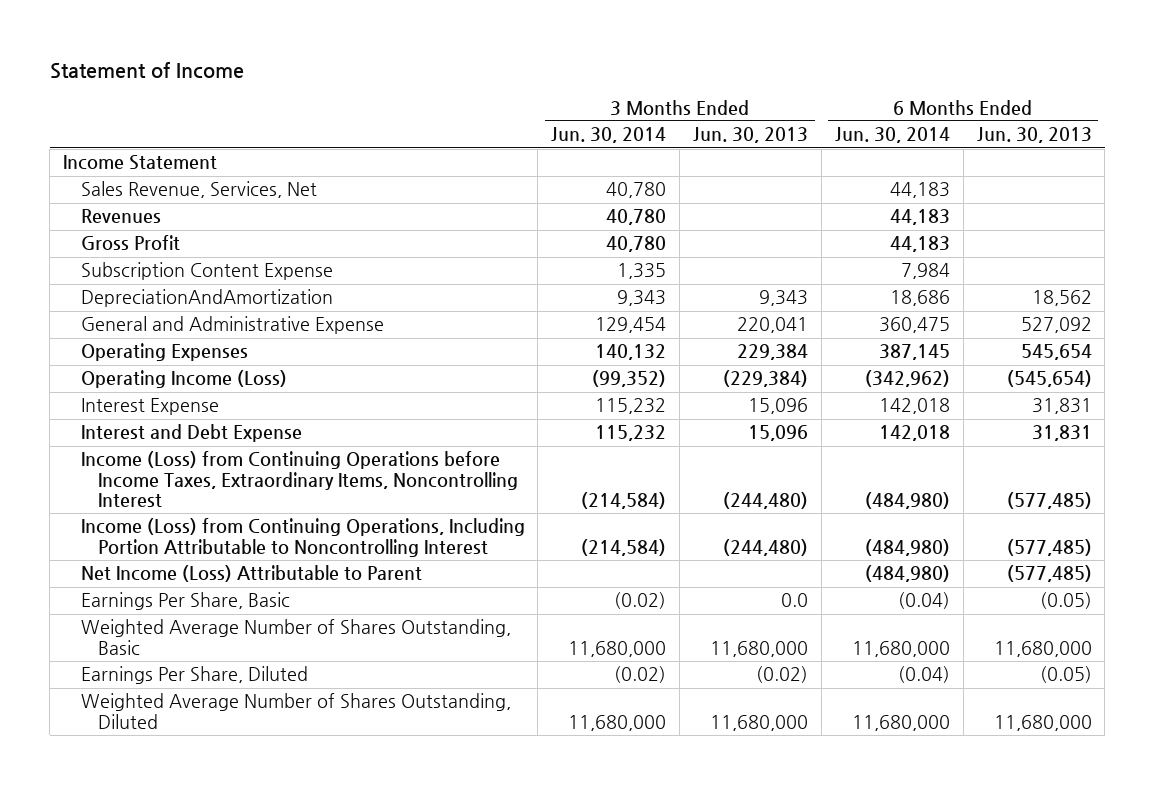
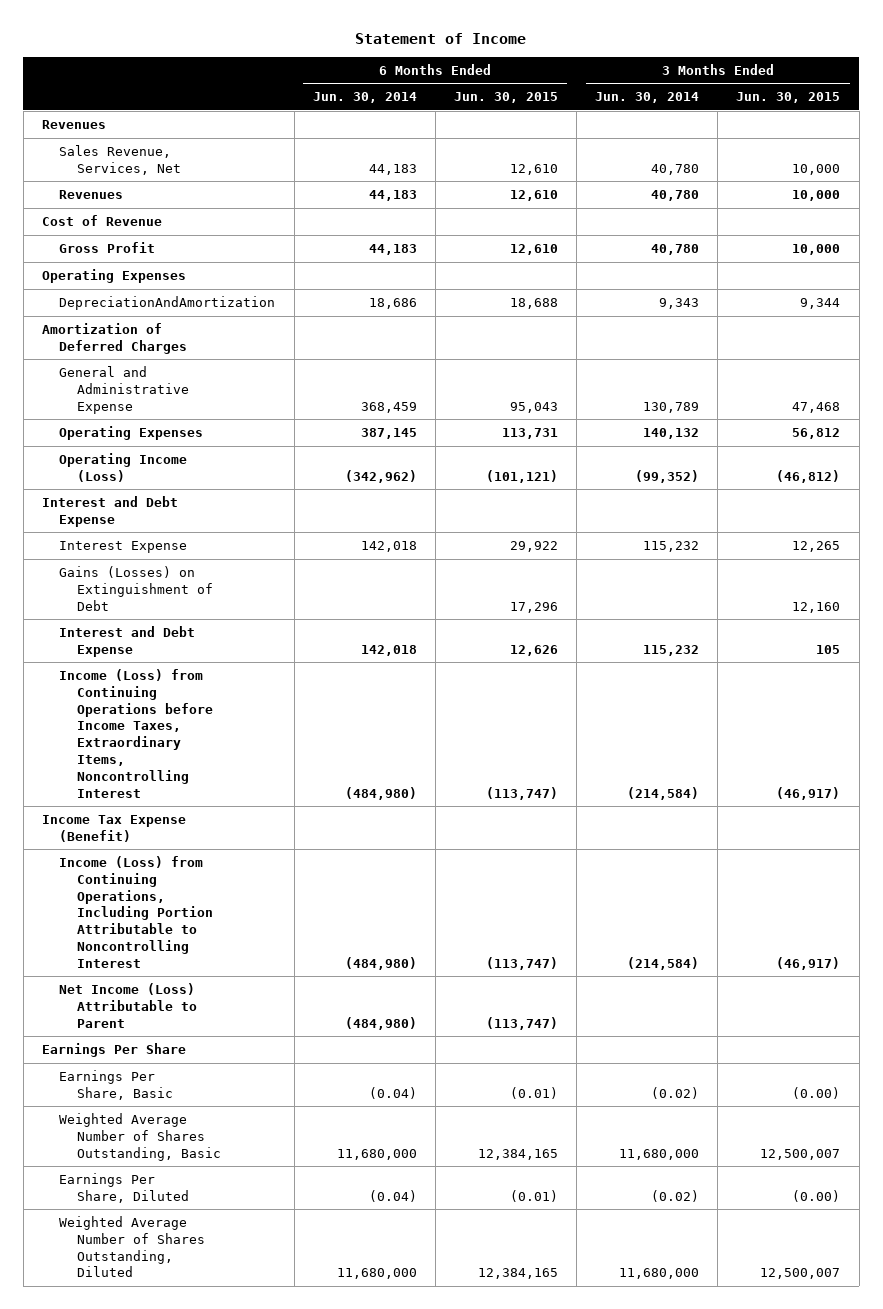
- | 3 Months Ended Jun. 30, 2014 | 3 Months Ended Jun. 30, 2013 | 6 Months Ended Jun. 30, 2014 | 6 Months Ended Jun. 30, 2013
+ | 6 Months Ended Jun. 30, 2014 | 6 Months Ended Jun. 30, 2015 | 3 Months Ended Jun. 30, 2014 | 3 Months Ended Jun. 30, 2015
- Income Statement
+ Revenues
+ Cost of Revenue
- Subscription Content Expense | 1,335 | | 7,984 |
+ Operating Expenses
- General and Administrative Expense | 129,454 | 220,041 | 360,475 | 527,092
+ Amortization of Deferred Charges
+ General and Administrative Expense | 368,459 | 95,043 | 130,789 | 47,468
+ Interest and Debt Expense
+ Gains (Losses) on Extinguishment of Debt | | 17,296 | | 12,160
+ Income Tax Expense (Benefit)
+ Earnings Per Share

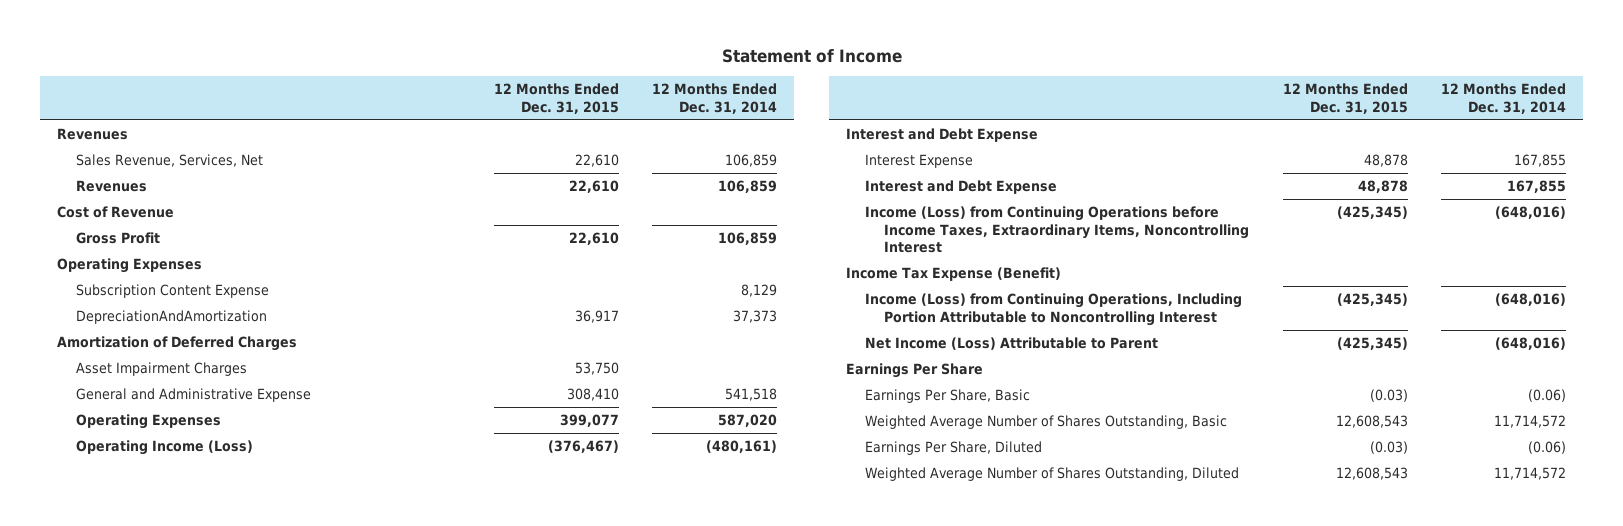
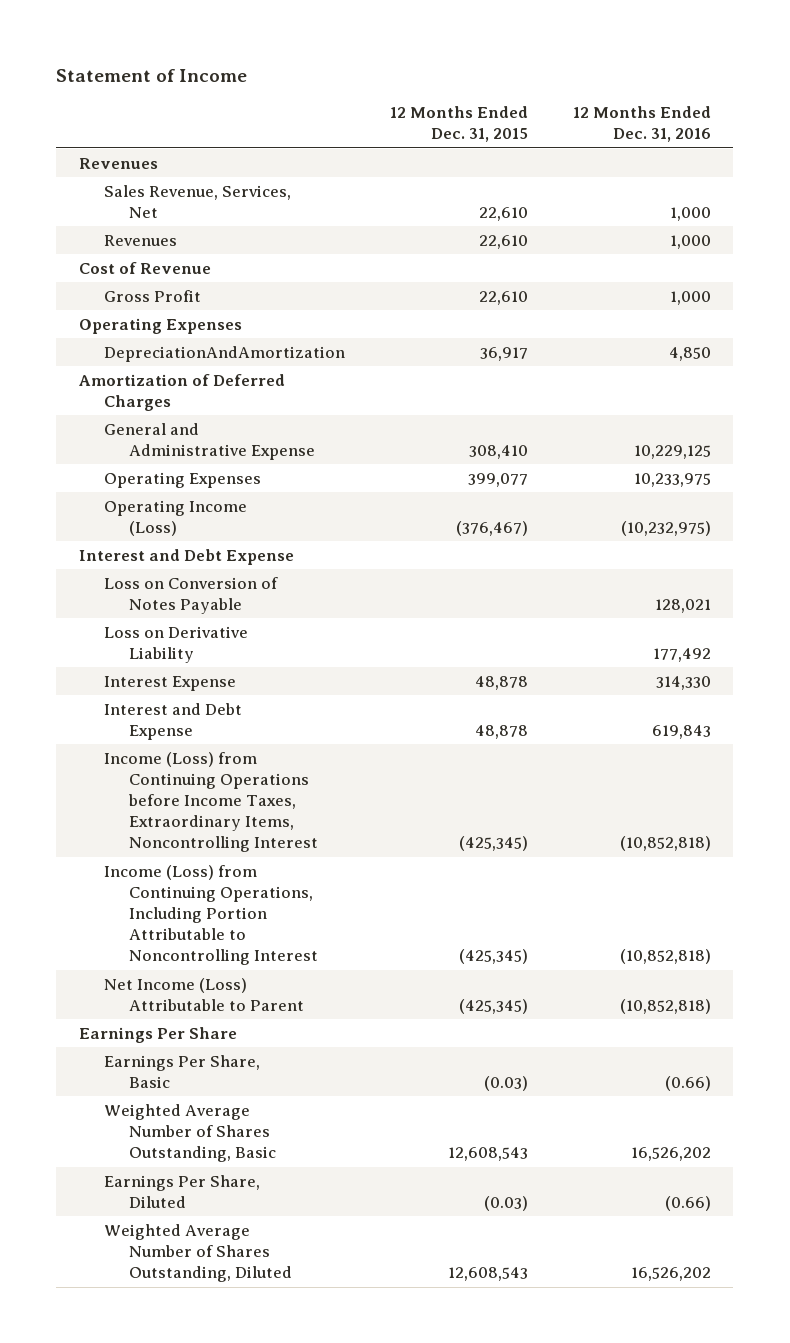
- | 12 Months Ended Dec. 31, 2015 | 12 Months Ended Dec. 31, 2014
+ | 12 Months Ended Dec. 31, 2015 | 12 Months Ended Dec. 31, 2016
- Subscription Content Expense | | 8,129
- Asset Impairment Charges | 53,750 |
+ Loss on Conversion of Notes Payable | | 128,021
+ Loss on Derivative Liability | | 177,492
- Income Tax Expense (Benefit)

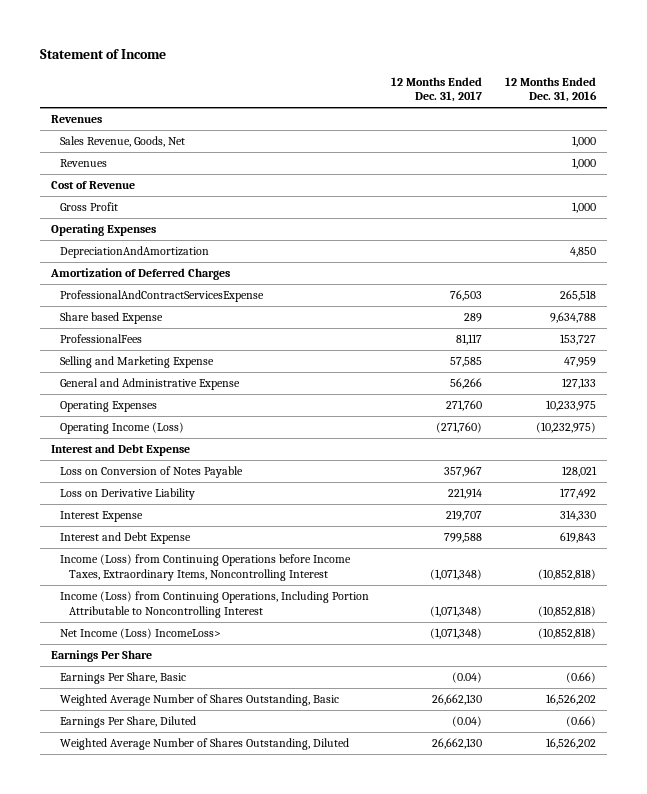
- | 12 Months Ended Dec. 31, 2015 | 12 Months Ended Dec. 31, 2016
+ | 12 Months Ended Dec. 31, 2017 | 12 Months Ended Dec. 31, 2016
- Sales Revenue, Services, Net | 22,610 | 1,000
+ Sales Revenue, Goods, Net | | 1,000
- General and Administrative Expense | 308,410 | 10,229,125
+ ProfessionalAndContractServicesExpense | 76,503 | 265,518
+ Share based Expense | 289 | 9,634,788
+ ProfessionalFees | 81,117 | 153,727
+ Selling and Marketing Expense | 57,585 | 47,959
+ General and Administrative Expense | 56,266 | 127,133
- Net Income (Loss) Attributable to Parent | (425,345) | (10,852,818)
+ Net Income (Loss) IncomeLoss> | (1,071,348) | (10,852,818)

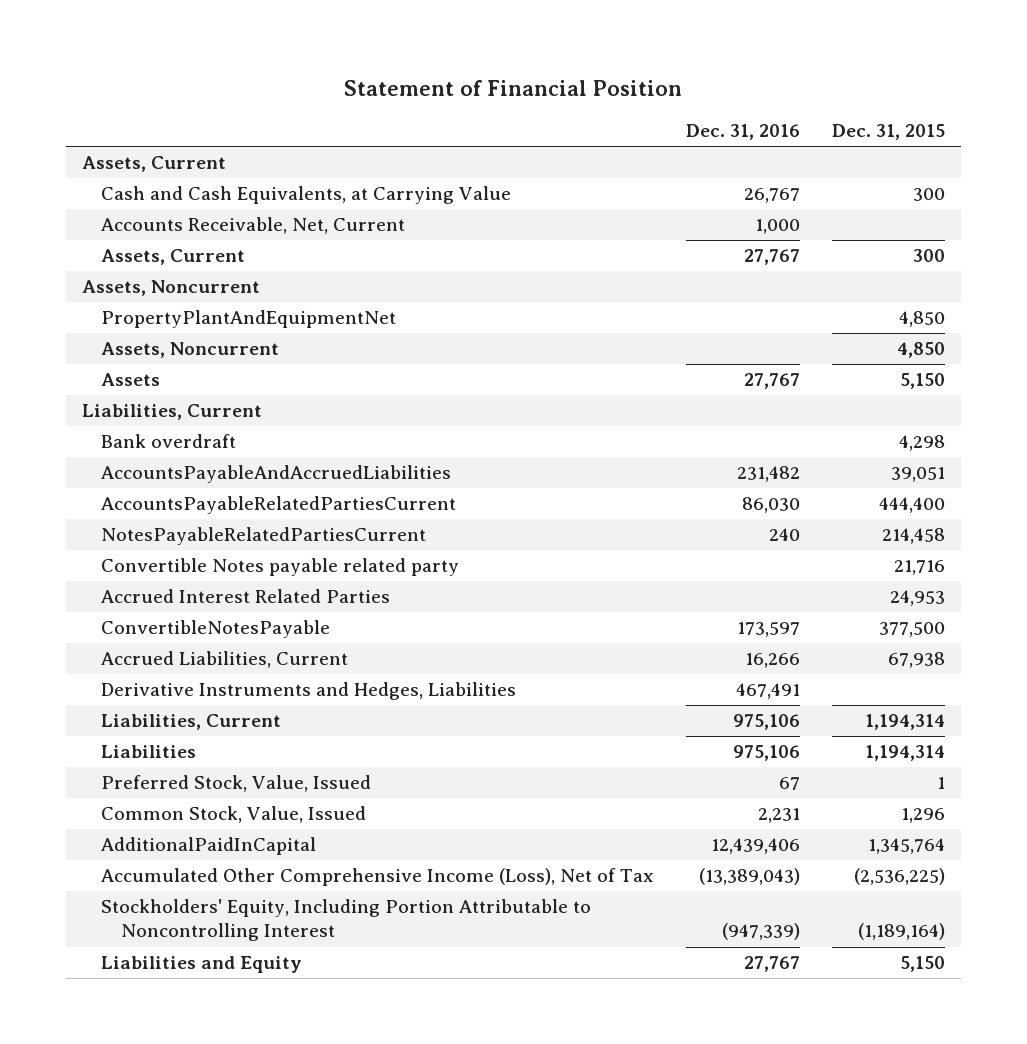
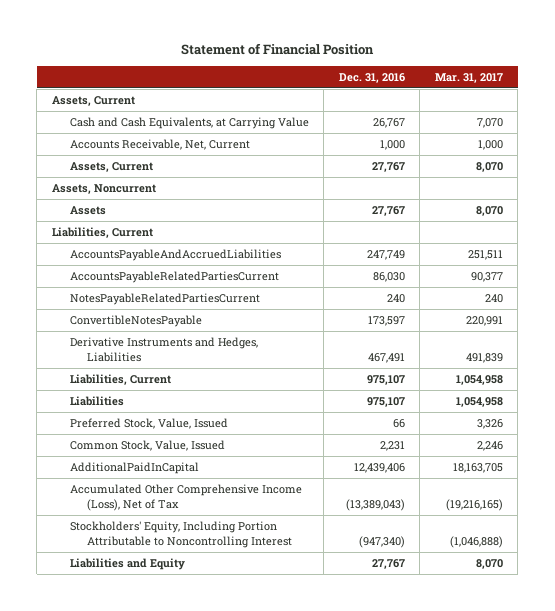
- | Dec. 31, 2016 | Dec. 31, 2015
+ | Dec. 31, 2016 | Mar. 31, 2017
- PropertyPlantAndEquipmentNet | | 4,850
- Assets, Noncurrent | | 4,850
- Bank overdraft | | 4,298
- AccountsPayableAndAccruedLiabilities | 231,482 | 39,051
+ AccountsPayableAndAccruedLiabilities | 247,749 | 251,511
- Convertible Notes payable related party | | 21,716
- Accrued Interest Related Parties | | 24,953
- Accrued Liabilities, Current | 16,266 | 67,938
- Liabilities, Current | 975,106 | 1,194,314
- Liabilities | 975,106 | 1,194,314
- Preferred Stock, Value, Issued | 67 | 1
+ Liabilities, Current | 975,107 | 1,054,958
+ Liabilities | 975,107 | 1,054,958
+ Preferred Stock, Value, Issued | 66 | 3,326
- Stockholders' Equity, Including Portion Attributable to Noncontrolling Interest | (947,339) | (1,189,164)
+ Stockholders' Equity, Including Portion Attributable to Noncontrolling Interest | (947,340) | (1,046,888)

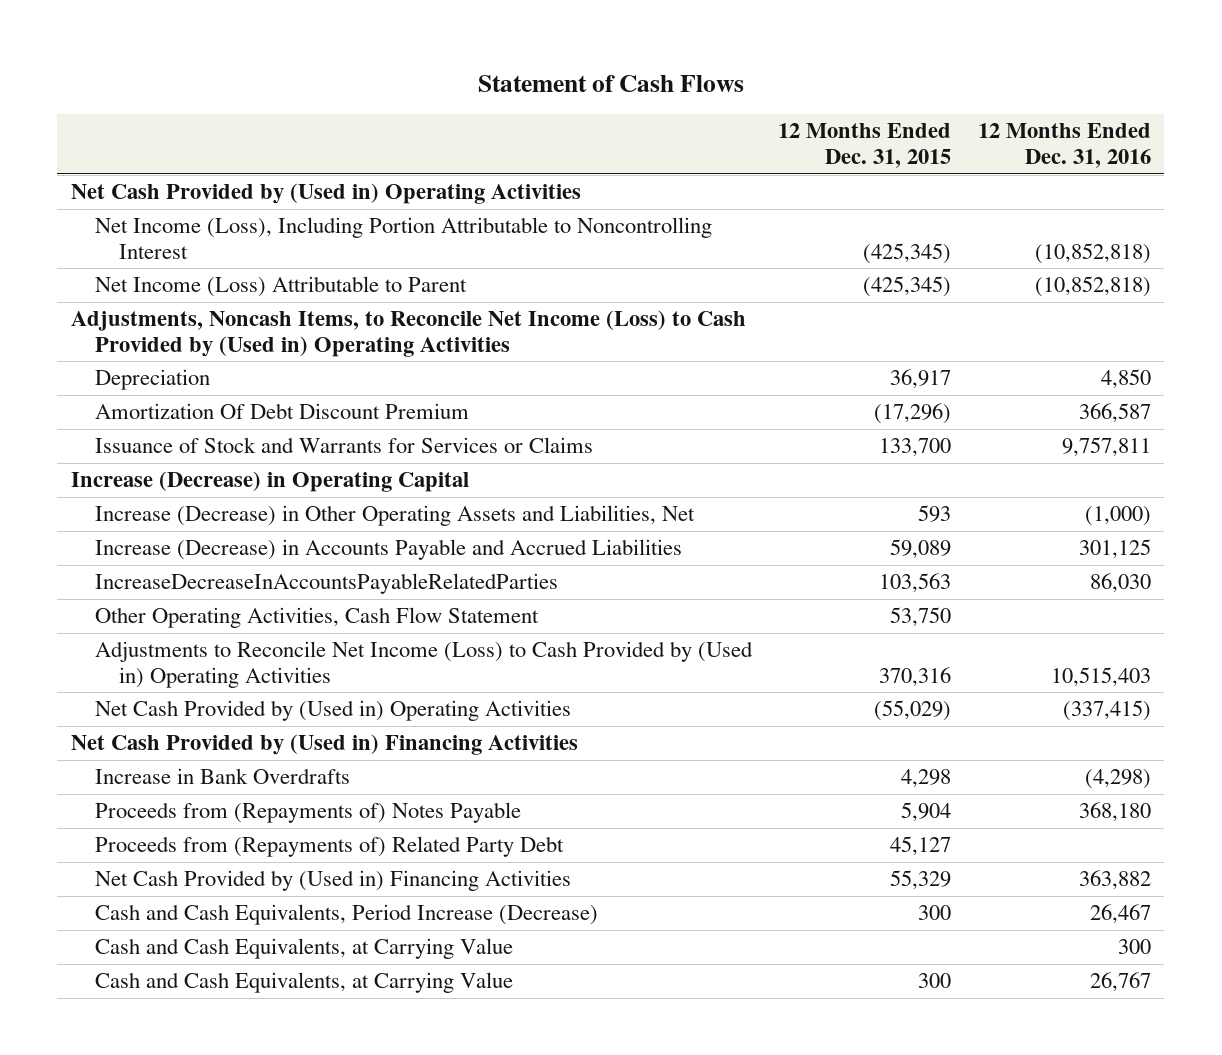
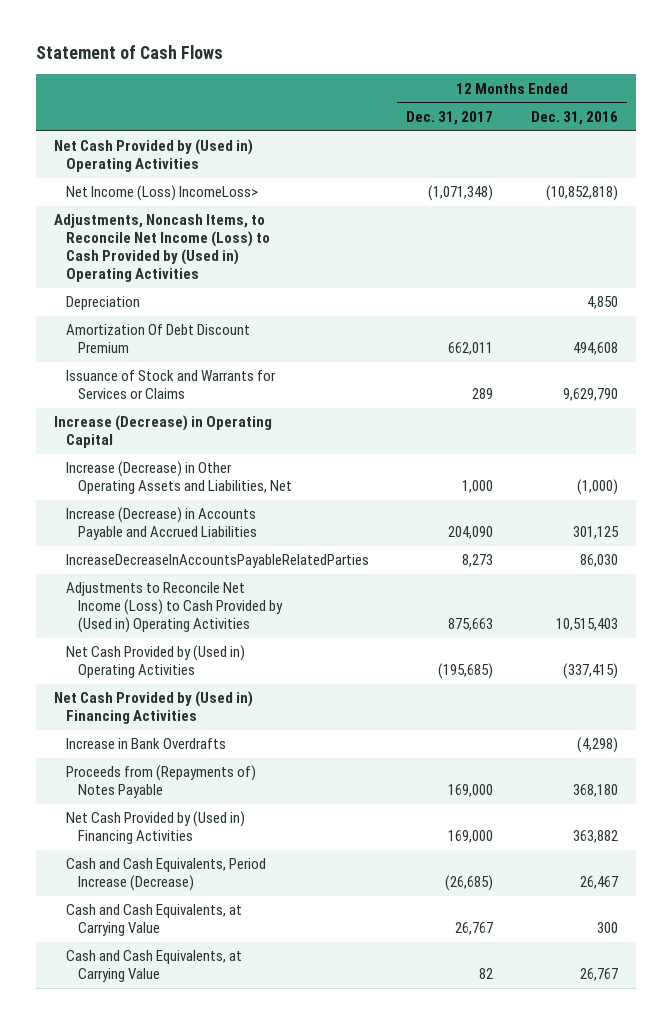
- | 12 Months Ended Dec. 31, 2015 | 12 Months Ended Dec. 31, 2016
+ | 12 Months Ended Dec. 31, 2017 | 12 Months Ended Dec. 31, 2016
- Net Income (Loss), Including Portion Attributable to Noncontrolling Interest | (425,345) | (10,852,818)
- Net Income (Loss) Attributable to Parent | (425,345) | (10,852,818)
+ Net Income (Loss) IncomeLoss> | (1,071,348) | (10,852,818)
- Amortization Of Debt Discount Premium | (17,296) | 366,587
- Issuance of Stock and Warrants for Services or Claims | 133,700 | 9,757,811
+ Amortization Of Debt Discount Premium | 662,011 | 494,608
+ Issuance of Stock and Warrants for Services or Claims | 289 | 9,629,790
- Other Operating Activities, Cash Flow Statement | 53,750 |
- Proceeds from (Repayments of) Related Party Debt | 45,127 |

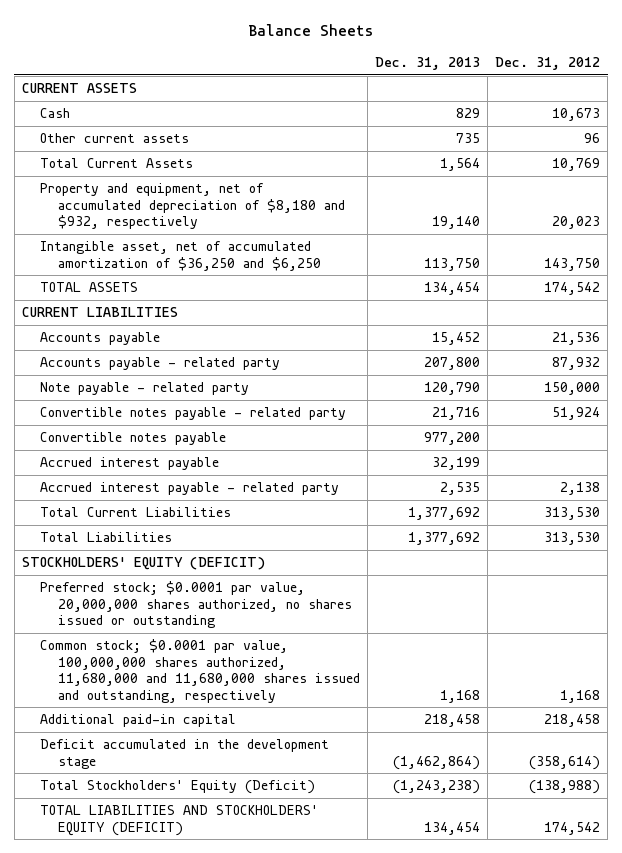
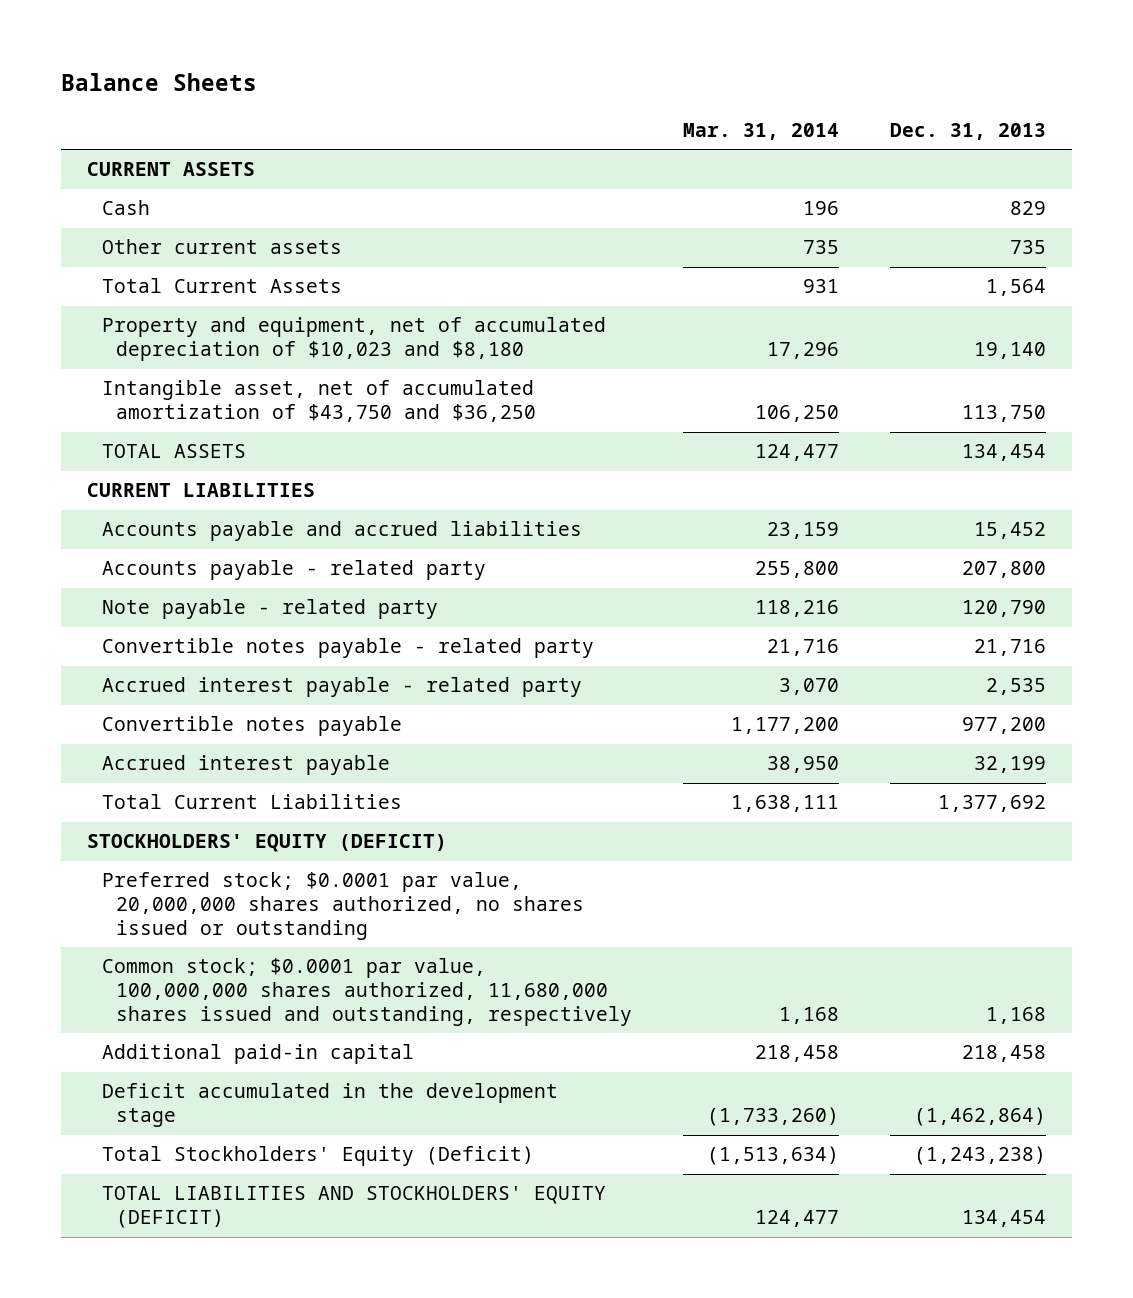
- | Dec. 31, 2013 | Dec. 31, 2012
+ | Mar. 31, 2014 | Dec. 31, 2013
- Property and equipment, net of accumulated depreciation of $8,180 and $932, respectively | 19,140 | 20,023
- Intangible asset, net of accumulated amortization of $36,250 and $6,250 | 113,750 | 143,750
+ Property and equipment, net of accumulated depreciation of $10,023 and $8,180 | 17,296 | 19,140
+ Intangible asset, net of accumulated amortization of $43,750 and $36,250 | 106,250 | 113,750
- Accounts payable | 15,452 | 21,536
+ Accounts payable and accrued liabilities | 23,159 | 15,452
moved up: Accrued interest payable - related party | 3,070 | 2,535
- Total Liabilities | 1,377,692 | 313,530
- Common stock; $0.0001 par value, 100,000,000 shares authorized, 11,680,000 and 11,680,000 shares issued and outstanding, respectively | 1,168 | 1,168
+ Common stock; $0.0001 par value, 100,000,000 shares authorized, 11,680,000 shares issued and outstanding, respectively | 1,168 | 1,168

